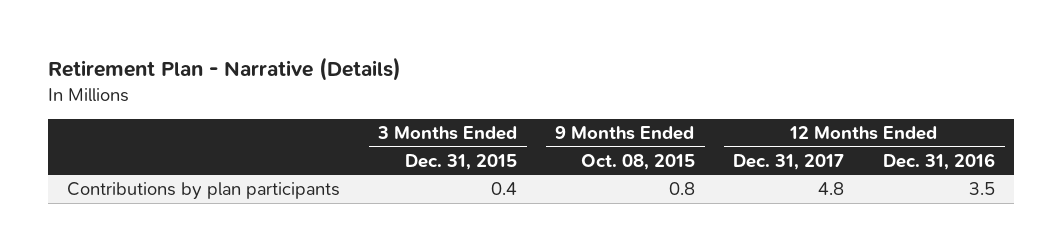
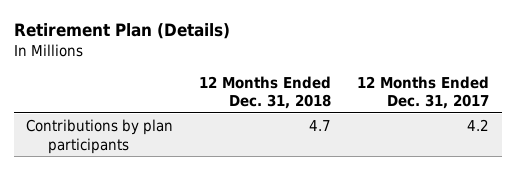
- Retirement Plan - Narrative (Details)
+ Retirement Plan (Details)
- | 3 Months Ended Dec. 31, 2015 | 9 Months Ended Oct. 08, 2015 | 12 Months Ended Dec. 31, 2017 | 12 Months Ended Dec. 31, 2016
+ | 12 Months Ended Dec. 31, 2018 | 12 Months Ended Dec. 31, 2017
- Contributions by plan participants | 0.4 | 0.8 | 4.8 | 3.5
+ Contributions by plan participants | 4.7 | 4.2

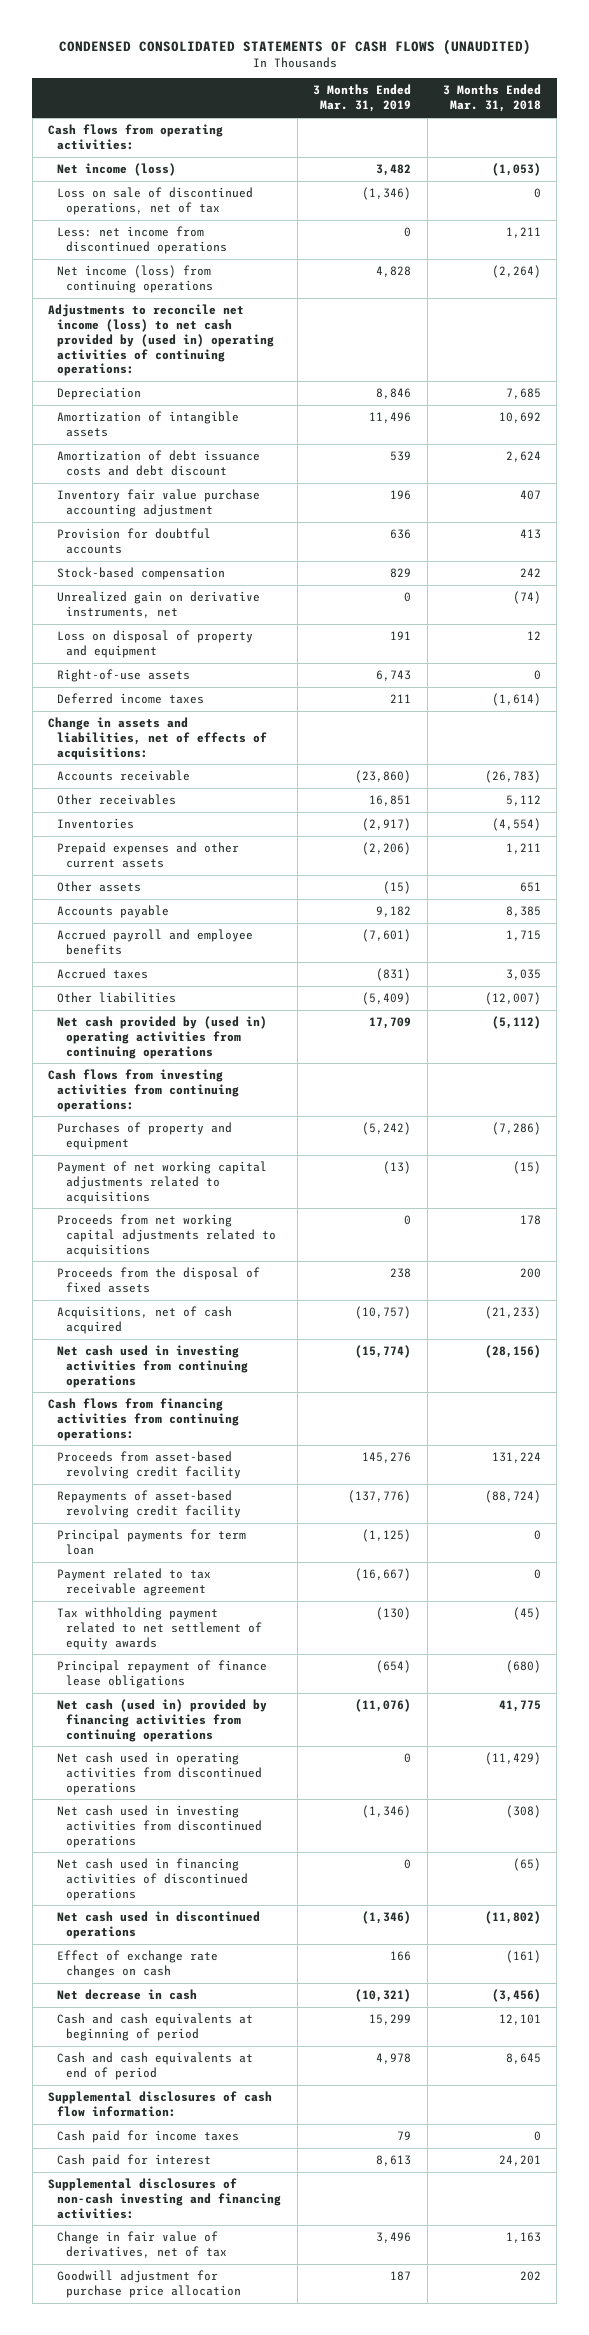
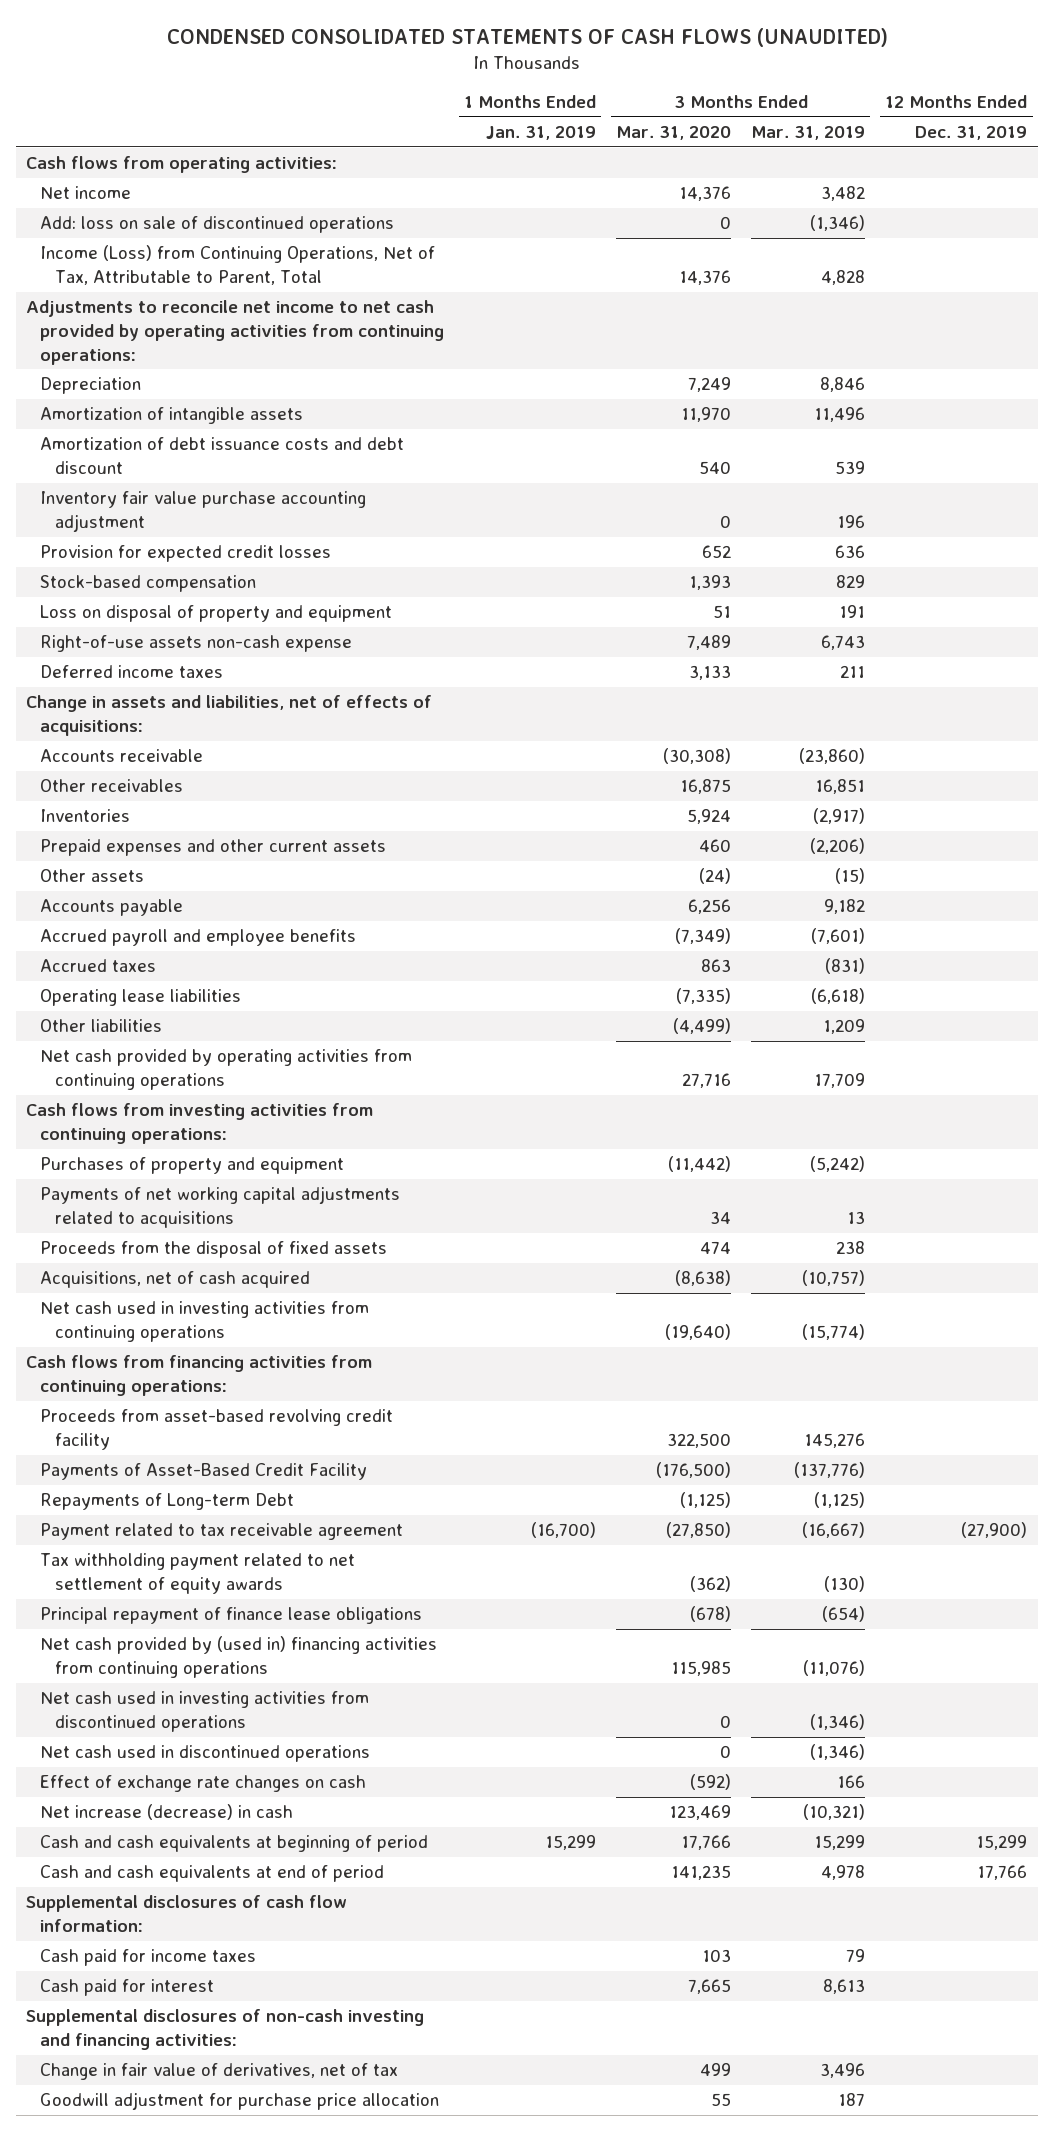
- | 3 Months Ended Mar. 31, 2019 | 3 Months Ended Mar. 31, 2018
+ | 1 Months Ended Jan. 31, 2019 | 3 Months Ended Mar. 31, 2020 | 3 Months Ended Mar. 31, 2019 | 12 Months Ended Dec. 31, 2019
- Net income (loss) | 3,482 | (1,053)
- Loss on sale of discontinued operations, net of tax | (1,346) | 0
- Less: net income from discontinued operations | 0 | 1,211
- Net income (loss) from continuing operations | 4,828 | (2,264)
- Adjustments to reconcile net income (loss) to net cash provided by (used in) operating activities of continuing operations:
+ Net income | | 14,376 | 3,482 |
+ Add: loss on sale of discontinued operations | | 0 | (1,346) |
+ Income (Loss) from Continuing Operations, Net of Tax, Attributable to Parent, Total | | 14,376 | 4,828 |
+ Adjustments to reconcile net income to net cash provided by operating activities from continuing operations:
- Provision for doubtful accounts | 636 | 413
+ Provision for expected credit losses | | 652 | 636 |
- Unrealized gain on derivative instruments, net | 0 | (74)
- Right-of-use assets | 6,743 | 0
+ Right-of-use assets non-cash expense | | 7,489 | 6,743 |
- Other liabilities | (5,409) | (12,007)
- Net cash provided by (used in) operating activities from continuing operations | 17,709 | (5,112)
+ Operating lease liabilities | | (7,335) | (6,618) |
+ Other liabilities | | (4,499) | 1,209 |
+ Net cash provided by operating activities from continuing operations | | 27,716 | 17,709 |
- Payment of net working capital adjustments related to acquisitions | (13) | (15)
- Proceeds from net working capital adjustments related to acquisitions | 0 | 178
+ Payments of net working capital adjustments related to acquisitions | | 34 | 13 |
- Repayments of asset-based revolving credit facility | (137,776) | (88,724)
- Principal payments for term loan | (1,125) | 0
+ Payments of Asset-Based Credit Facility | | (176,500) | (137,776) |
+ Repayments of Long-term Debt | | (1,125) | (1,125) |
- Net cash (used in) provided by financing activities from continuing operations | (11,076) | 41,775
- Net cash used in operating activities from discontinued operations | 0 | (11,429)
+ Net cash provided by (used in) financing activities from continuing operations | | 115,985 | (11,076) |
- Net cash used in financing activities of discontinued operations | 0 | (65)
- Net decrease in cash | (10,321) | (3,456)
+ Net increase (decrease) in cash | | 123,469 | (10,321) |

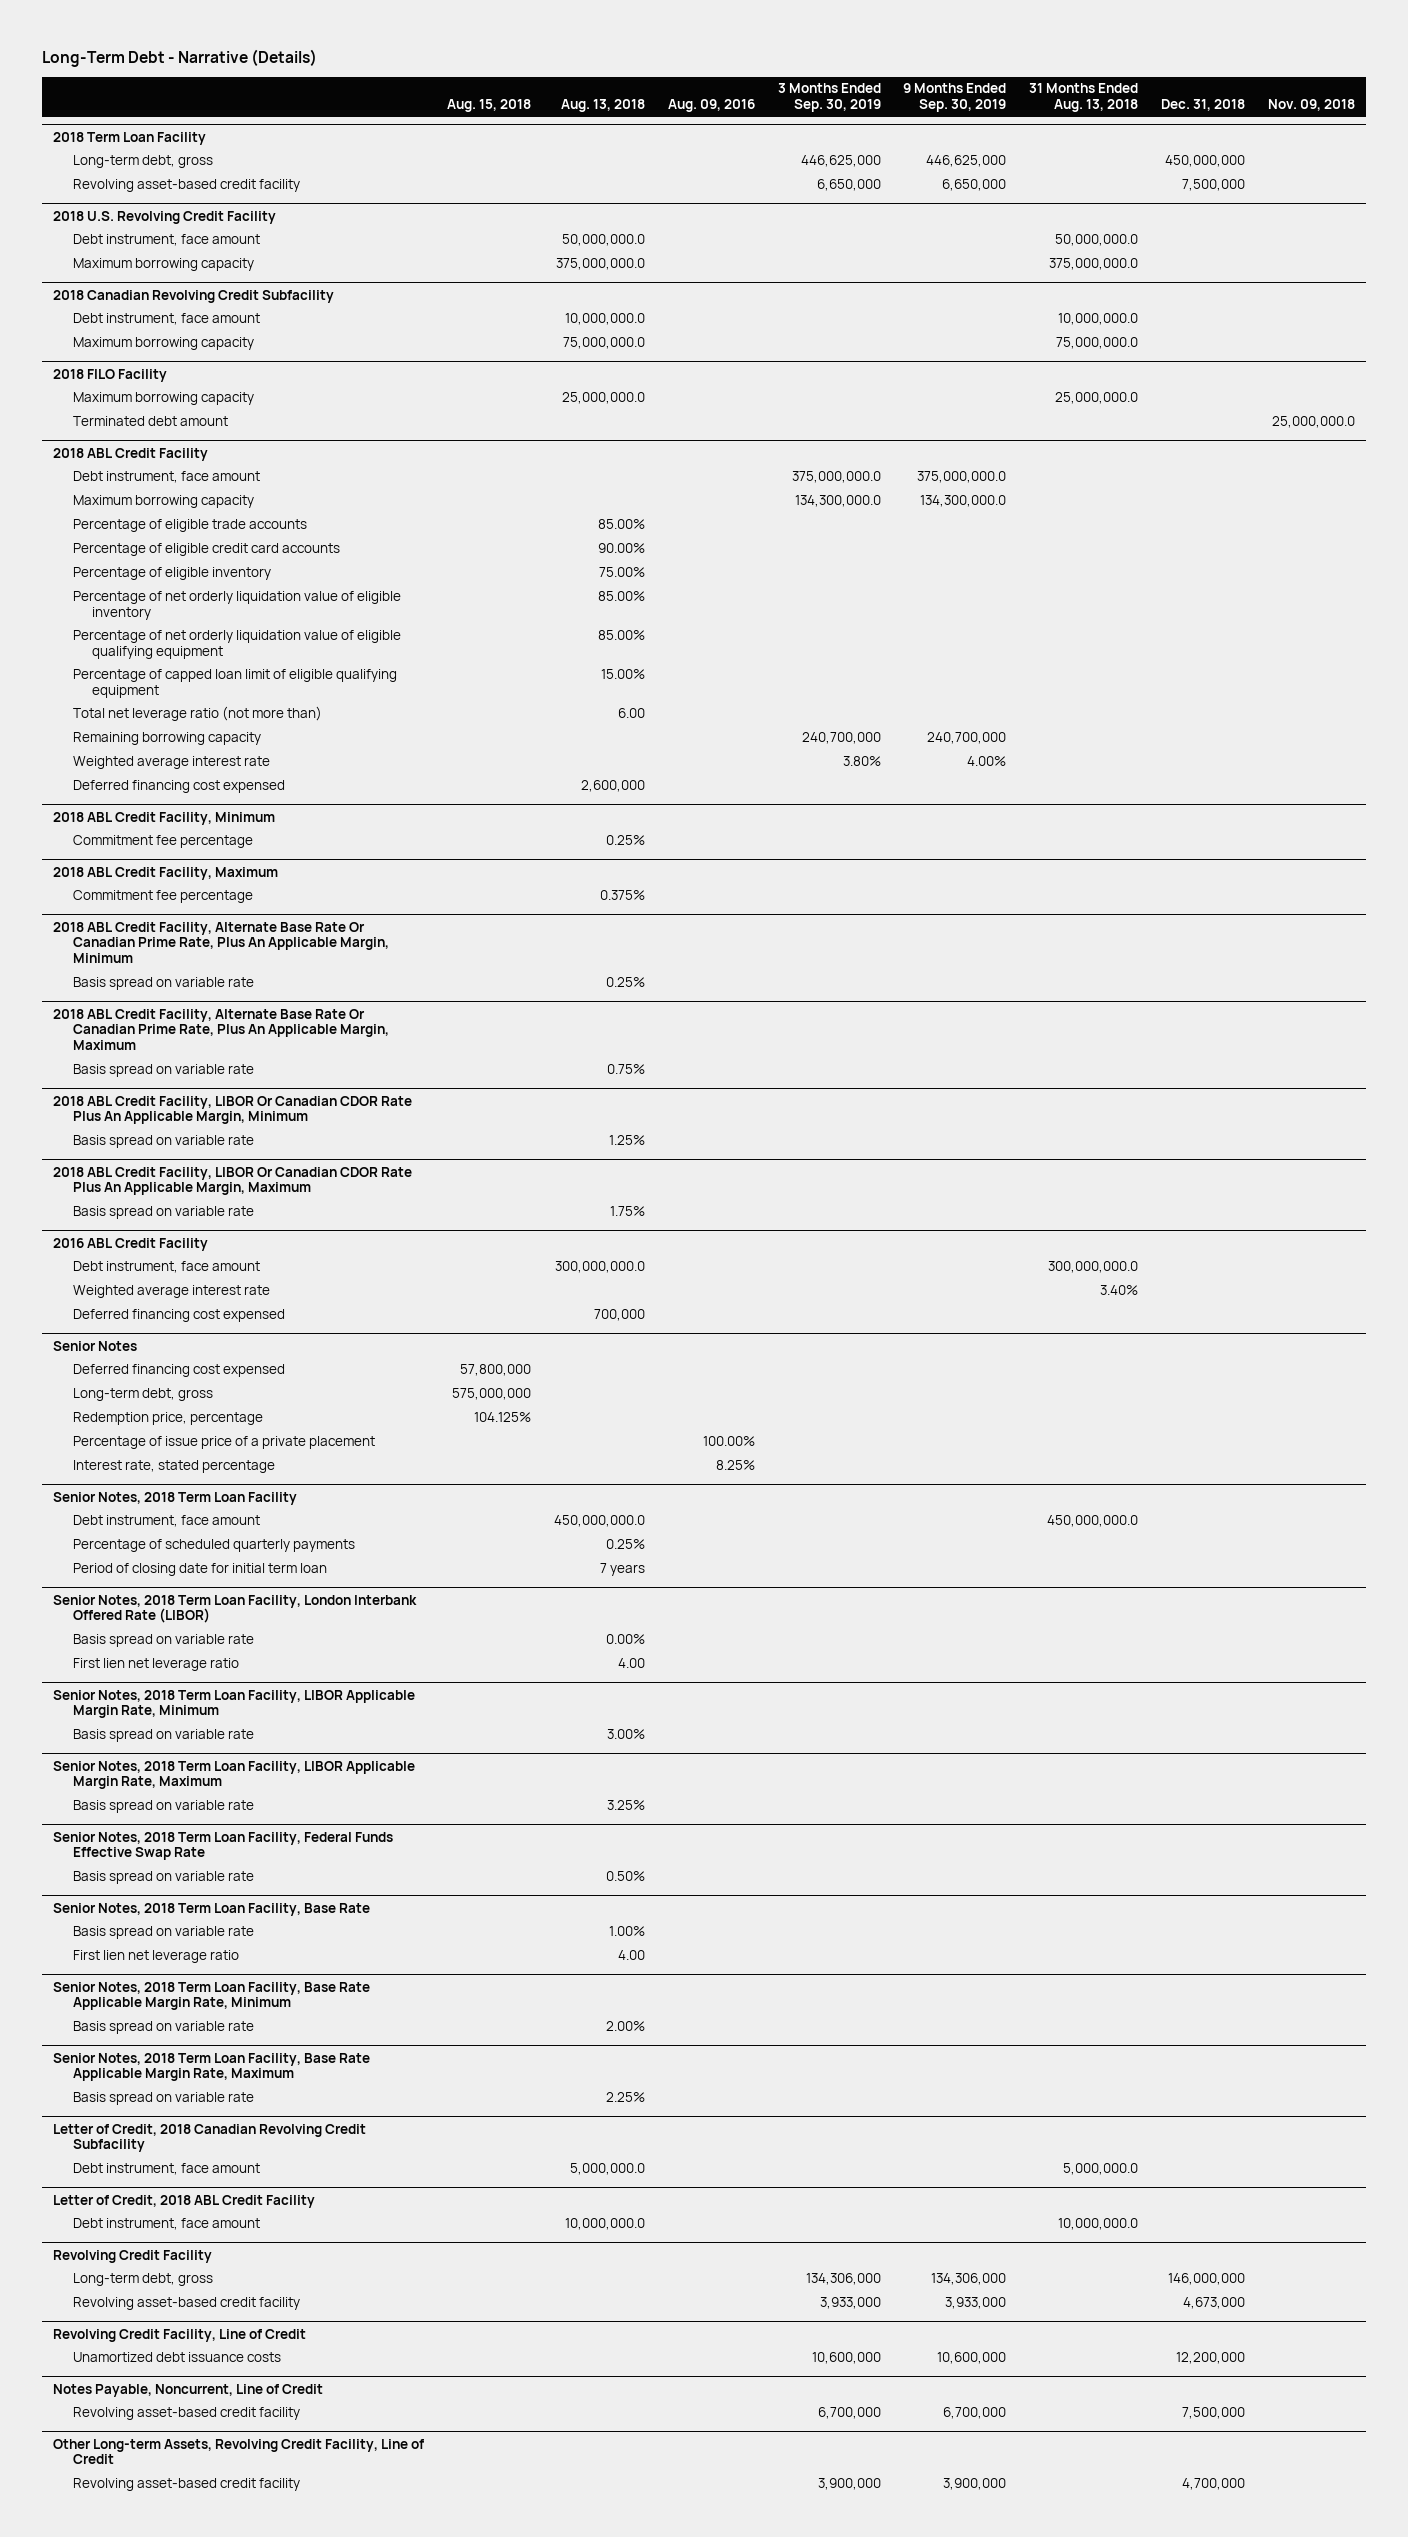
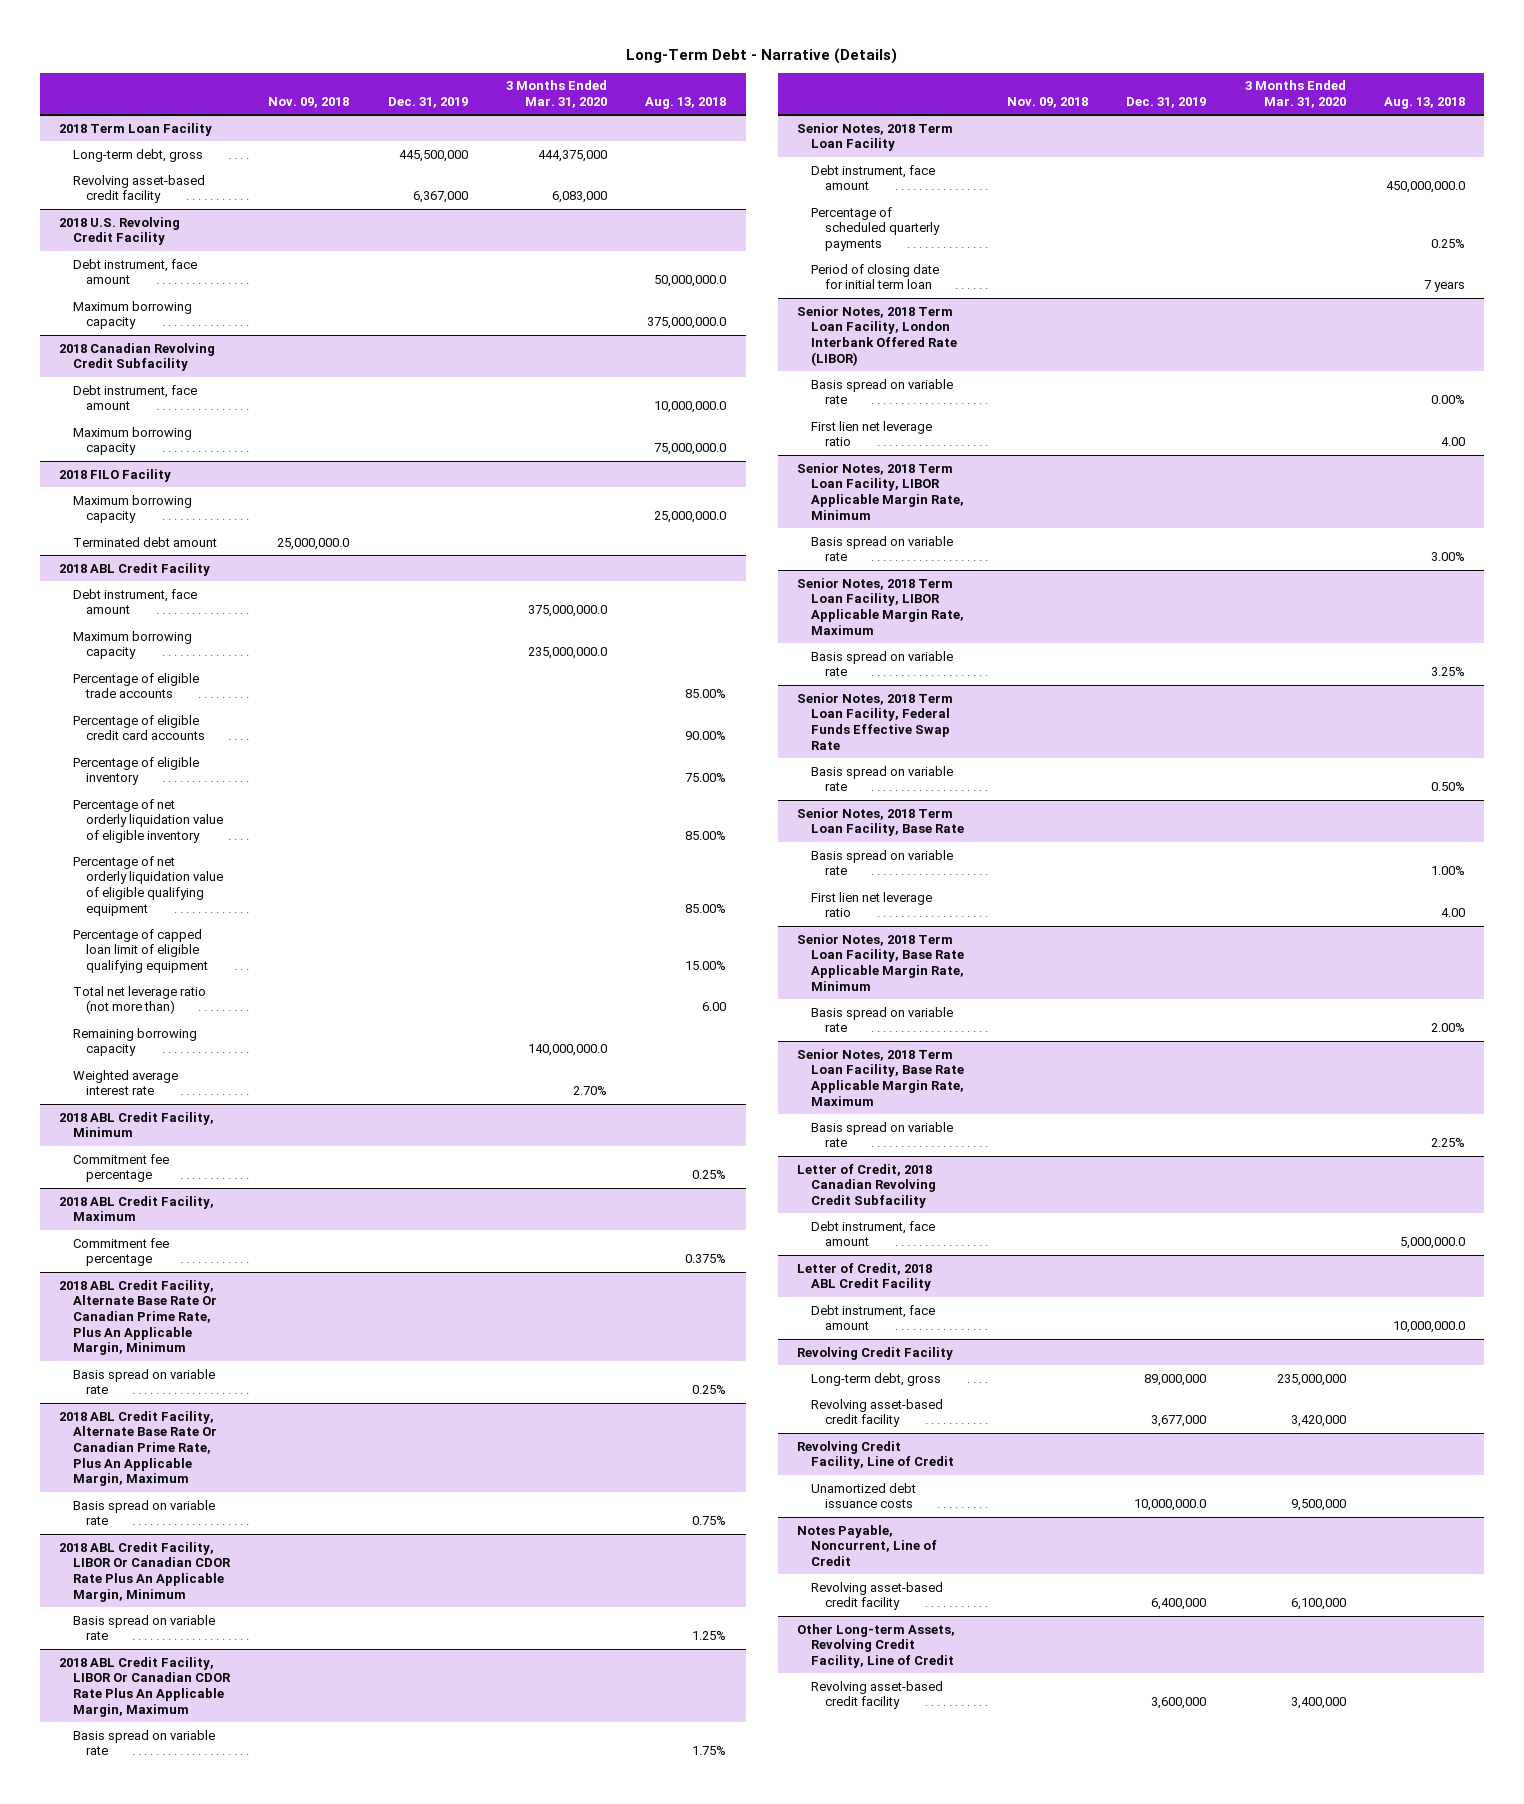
- | Aug. 15, 2018 | Aug. 13, 2018 | Aug. 09, 2016 | 3 Months Ended Sep. 30, 2019 | 9 Months Ended Sep. 30, 2019 | 31 Months Ended Aug. 13, 2018 | Dec. 31, 2018 | Nov. 09, 2018
+ | Nov. 09, 2018 | Dec. 31, 2019 | 3 Months Ended Mar. 31, 2020 | Aug. 13, 2018
@ 2018 ABL Credit Facility
- Deferred financing cost expensed | | 2,600,000 | | | | | |
- 2016 ABL Credit Facility
- Debt instrument, face amount | | 300,000,000.0 | | | | 300,000,000.0 | |
- Weighted average interest rate | | | | | | 3.40% | |
- Deferred financing cost expensed | | 700,000 | | | | | |
- Senior Notes
- Deferred financing cost expensed | 57,800,000 | | | | | | |
- Long-term debt, gross | 575,000,000 | | | | | | |
- Redemption price, percentage | 104.125% | | | | | | |
- Percentage of issue price of a private placement | | | 100.00% | | | | |
- Interest rate, stated percentage | | | 8.25% | | | | |

